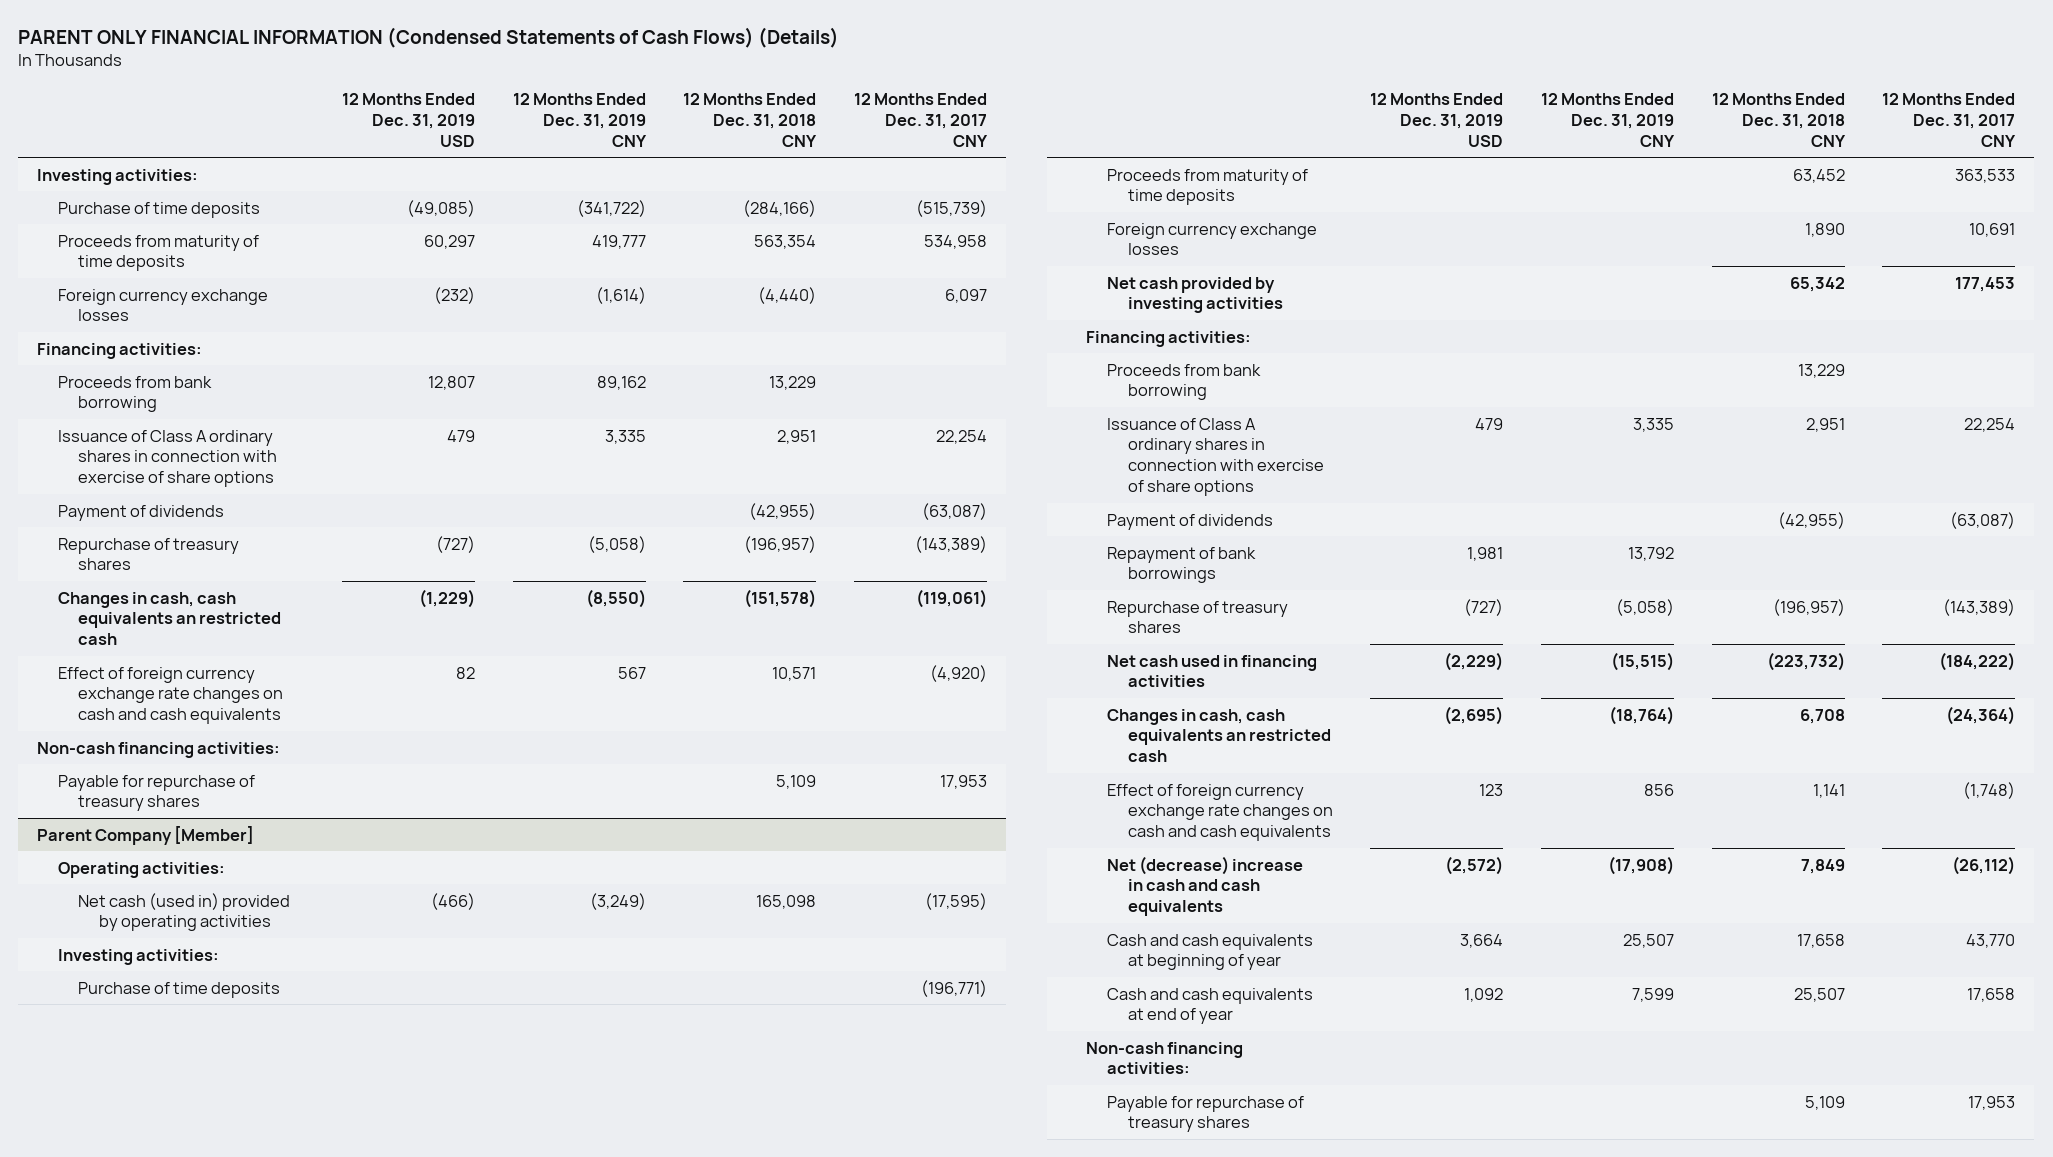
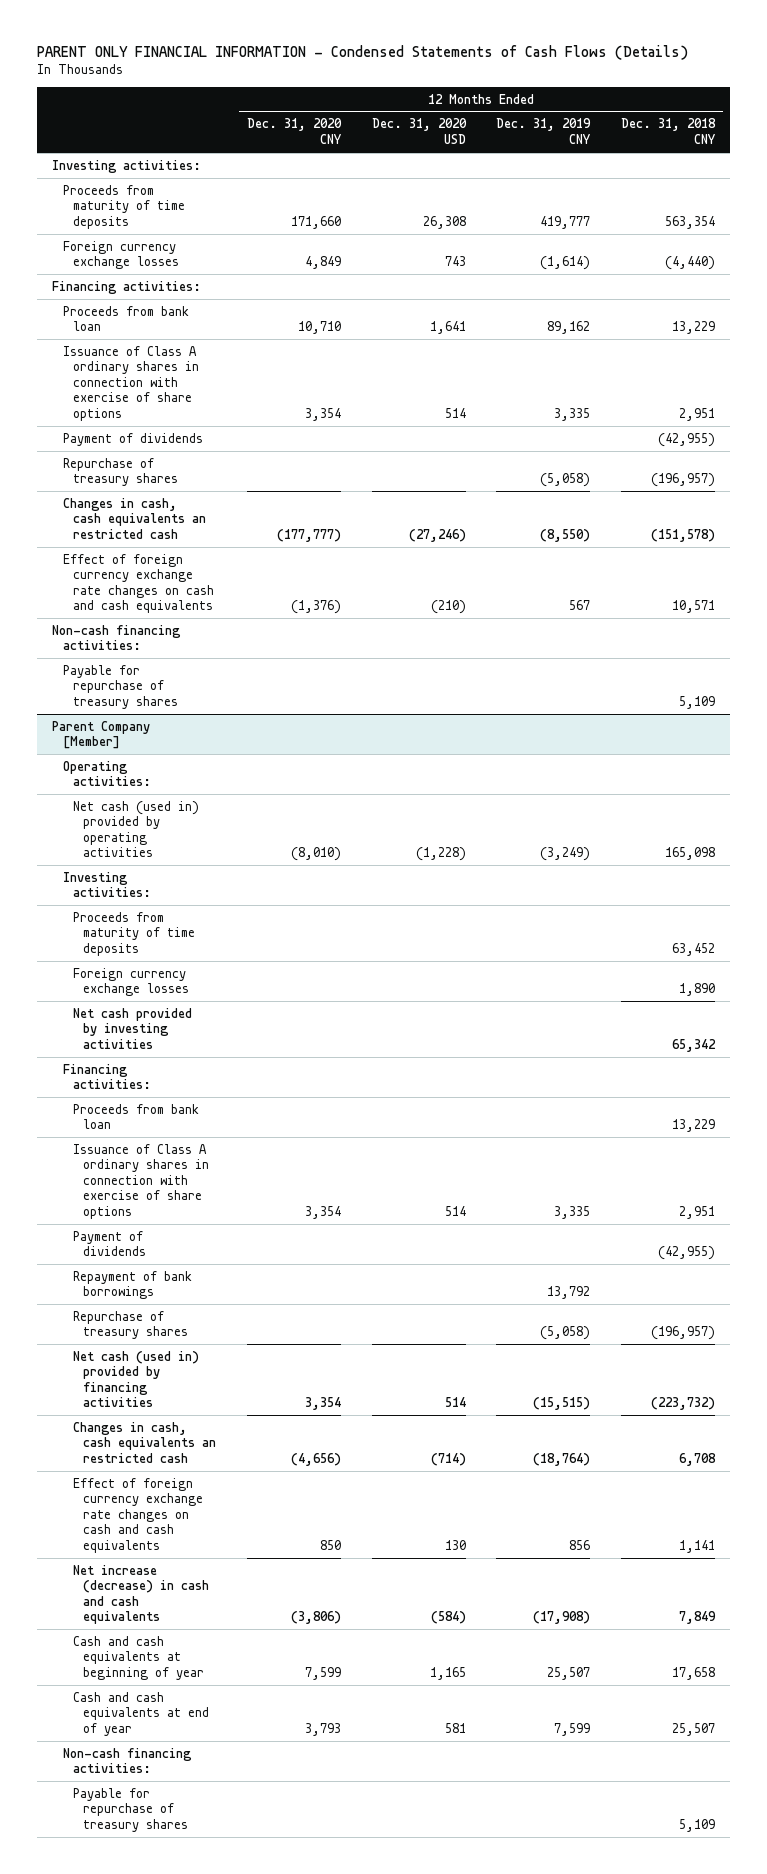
- PARENT ONLY FINANCIAL INFORMATION (Condensed Statements of Cash Flows) (Details)
+ PARENT ONLY FINANCIAL INFORMATION - Condensed Statements of Cash Flows (Details)
- | 12 Months Ended Dec. 31, 2019 USD | 12 Months Ended Dec. 31, 2019 CNY | 12 Months Ended Dec. 31, 2018 CNY | 12 Months Ended Dec. 31, 2017 CNY
+ | 12 Months Ended Dec. 31, 2020 CNY | 12 Months Ended Dec. 31, 2020 USD | 12 Months Ended Dec. 31, 2019 CNY | 12 Months Ended Dec. 31, 2018 CNY
- Purchase of time deposits | (49,085) | (341,722) | (284,166) | (515,739)
- Proceeds from bank borrowing | 12,807 | 89,162 | 13,229 |
+ Proceeds from bank loan | 10,710 | 1,641 | 89,162 | 13,229
@ Parent Company [Member]
- Purchase of time deposits | | | | (196,771)
- Proceeds from bank borrowing | | | 13,229 |
+ Proceeds from bank loan | | | | 13,229
- Net cash used in financing activities | (2,229) | (15,515) | (223,732) | (184,222)
+ Net cash (used in) provided by financing activities | 3,354 | 514 | (15,515) | (223,732)
- Net (decrease) increase in cash and cash equivalents | (2,572) | (17,908) | 7,849 | (26,112)
+ Net increase (decrease) in cash and cash equivalents | (3,806) | (584) | (17,908) | 7,849

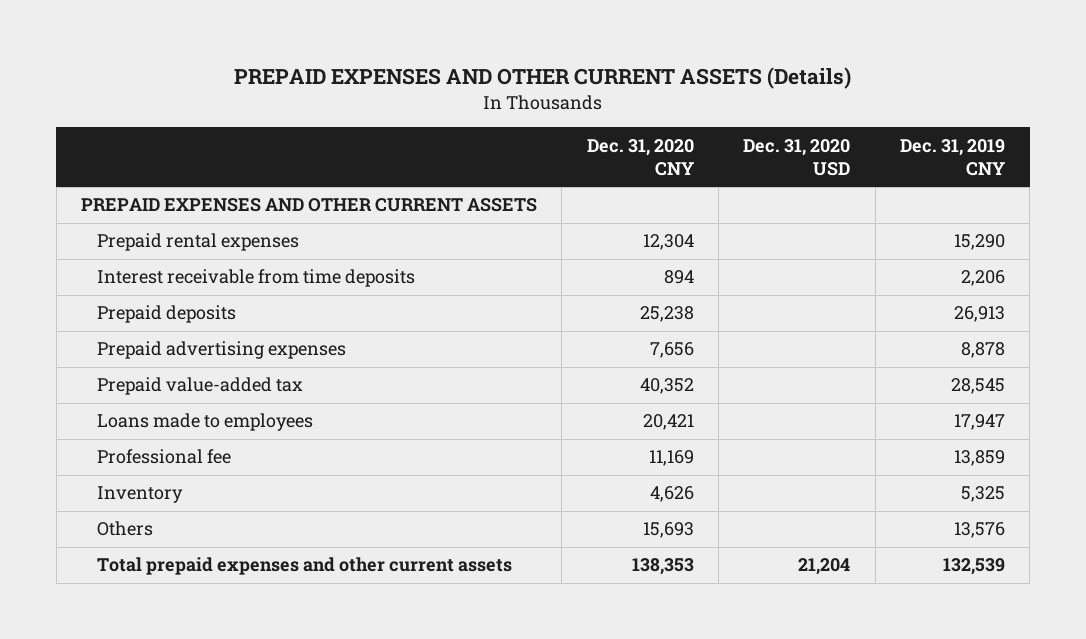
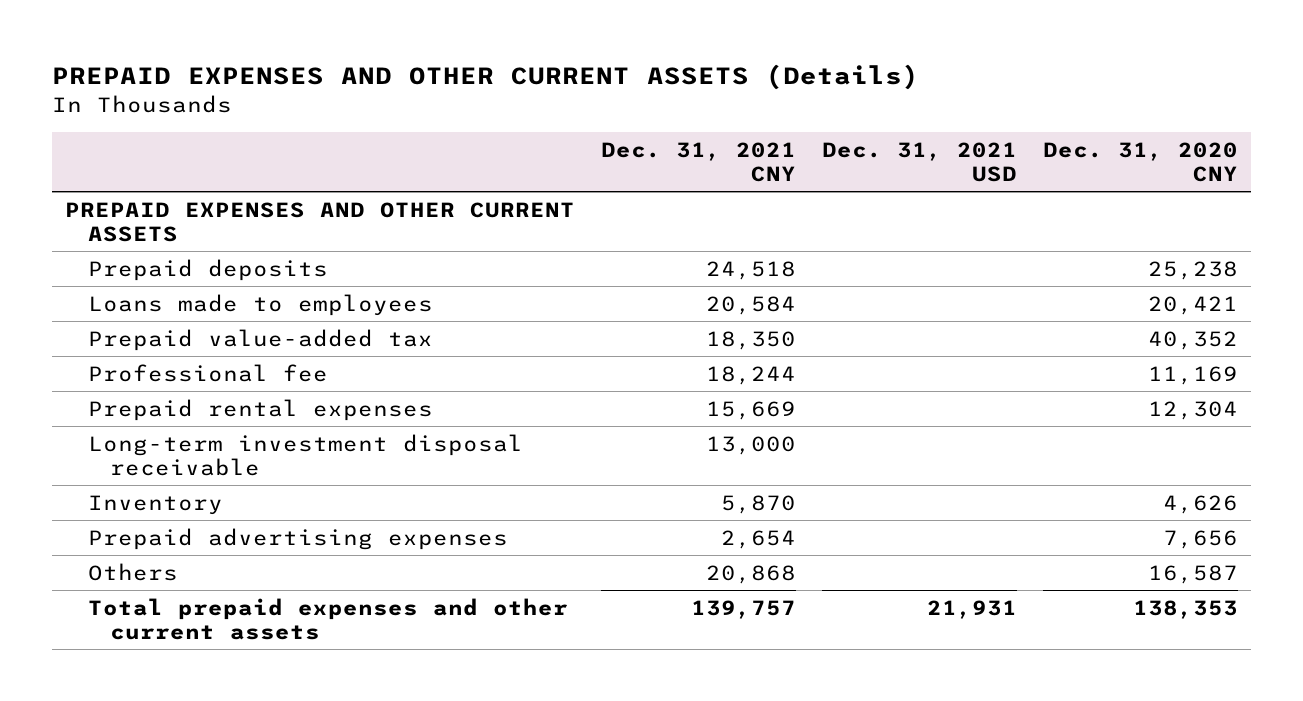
- | Dec. 31, 2020 CNY | Dec. 31, 2020 USD | Dec. 31, 2019 CNY
+ | Dec. 31, 2021 CNY | Dec. 31, 2021 USD | Dec. 31, 2020 CNY
- Interest receivable from time deposits | 894 | | 2,206
moved down: Prepaid value-added tax | 18,350 | | 40,352
moved down: Prepaid rental expenses | 15,669 | | 12,304
+ Long-term investment disposal receivable | 13,000 | |
- Others | 15,693 | | 13,576
moved down: Prepaid advertising expenses | 2,654 | | 7,656
+ Others | 20,868 | | 16,587

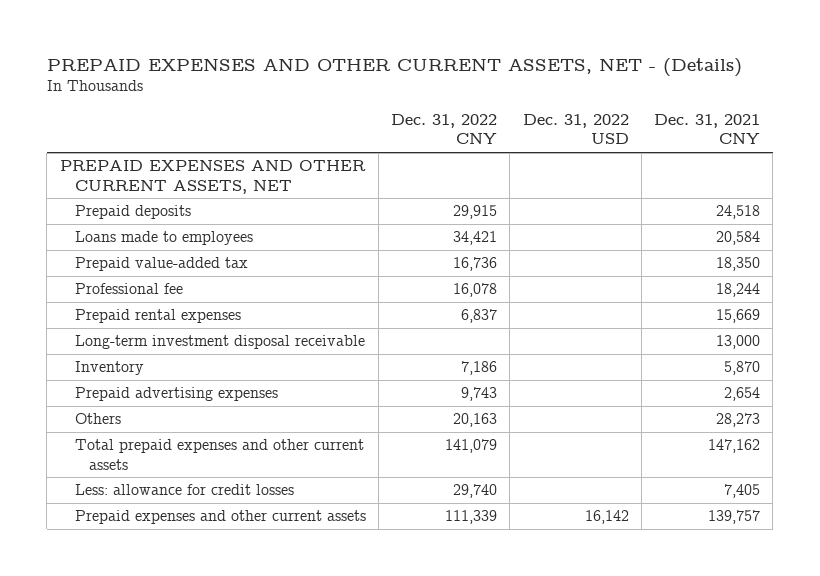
- PREPAID EXPENSES AND OTHER CURRENT ASSETS (Details)
+ PREPAID EXPENSES AND OTHER CURRENT ASSETS, NET - (Details)
- | Dec. 31, 2021 CNY | Dec. 31, 2021 USD | Dec. 31, 2020 CNY
+ | Dec. 31, 2022 CNY | Dec. 31, 2022 USD | Dec. 31, 2021 CNY
- PREPAID EXPENSES AND OTHER CURRENT ASSETS
+ PREPAID EXPENSES AND OTHER CURRENT ASSETS, NET
- Others | 20,868 | | 16,587
- Total prepaid expenses and other current assets | 139,757 | 21,931 | 138,353
+ Others | 20,163 | | 28,273
+ Total prepaid expenses and other current assets | 141,079 | | 147,162
+ Less: allowance for credit losses | 29,740 | | 7,405
+ Prepaid expenses and other current assets | 111,339 | 16,142 | 139,757

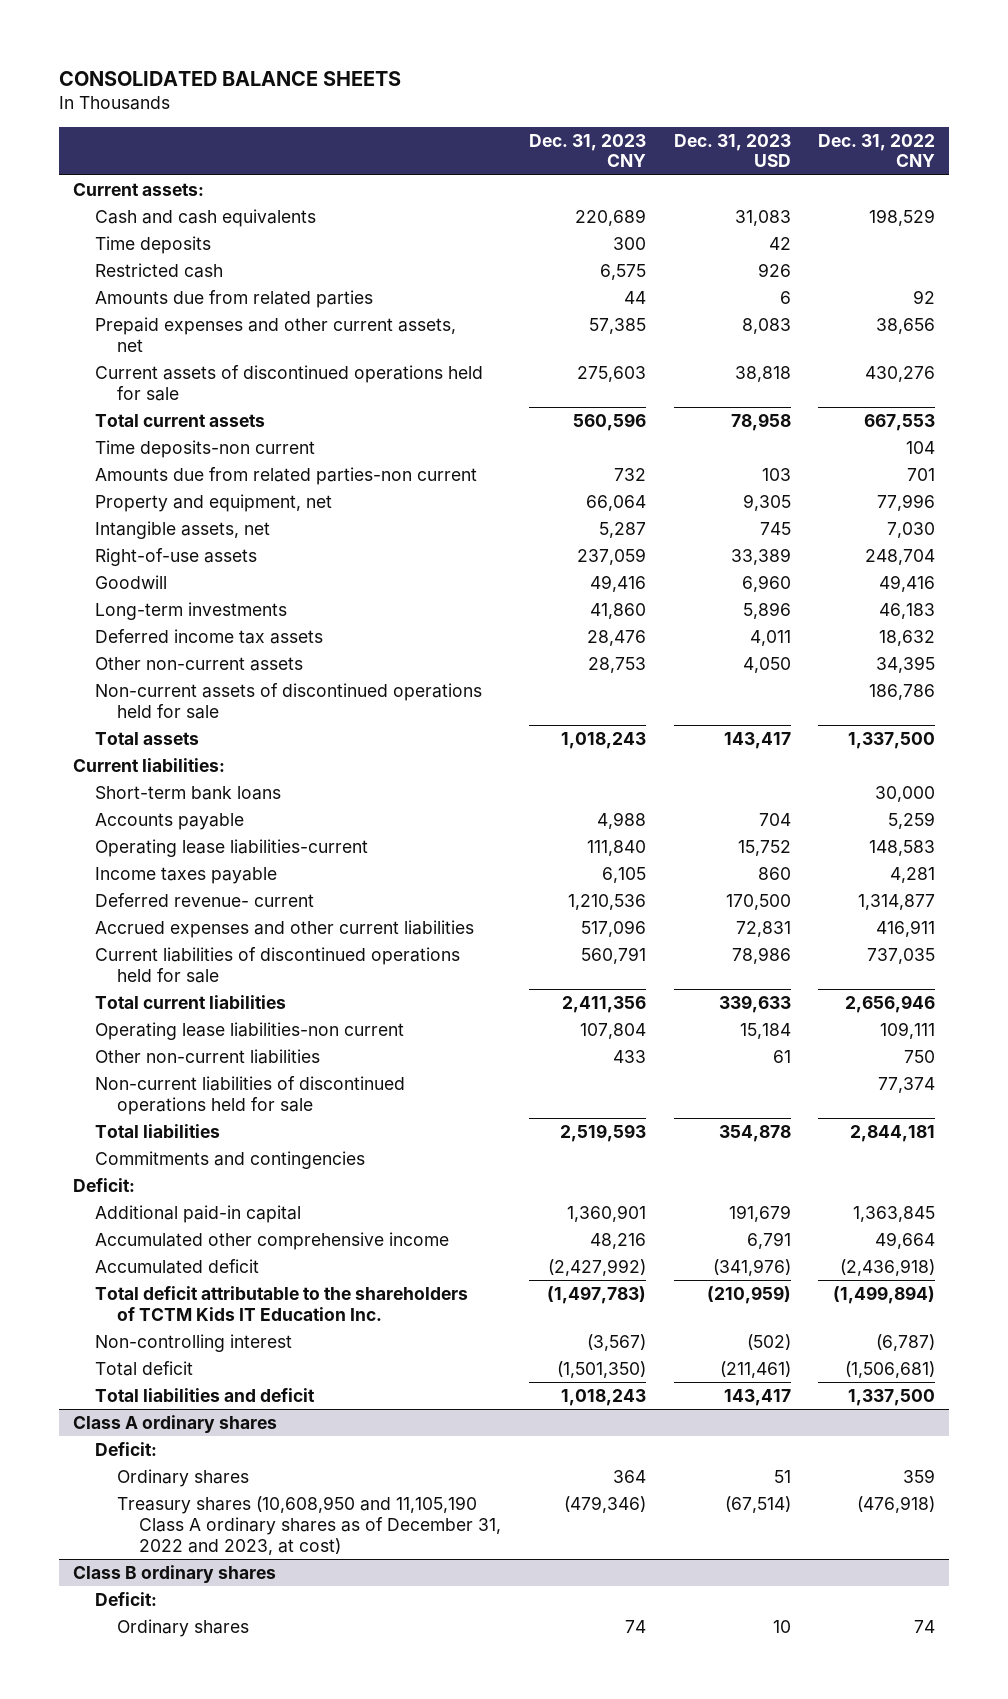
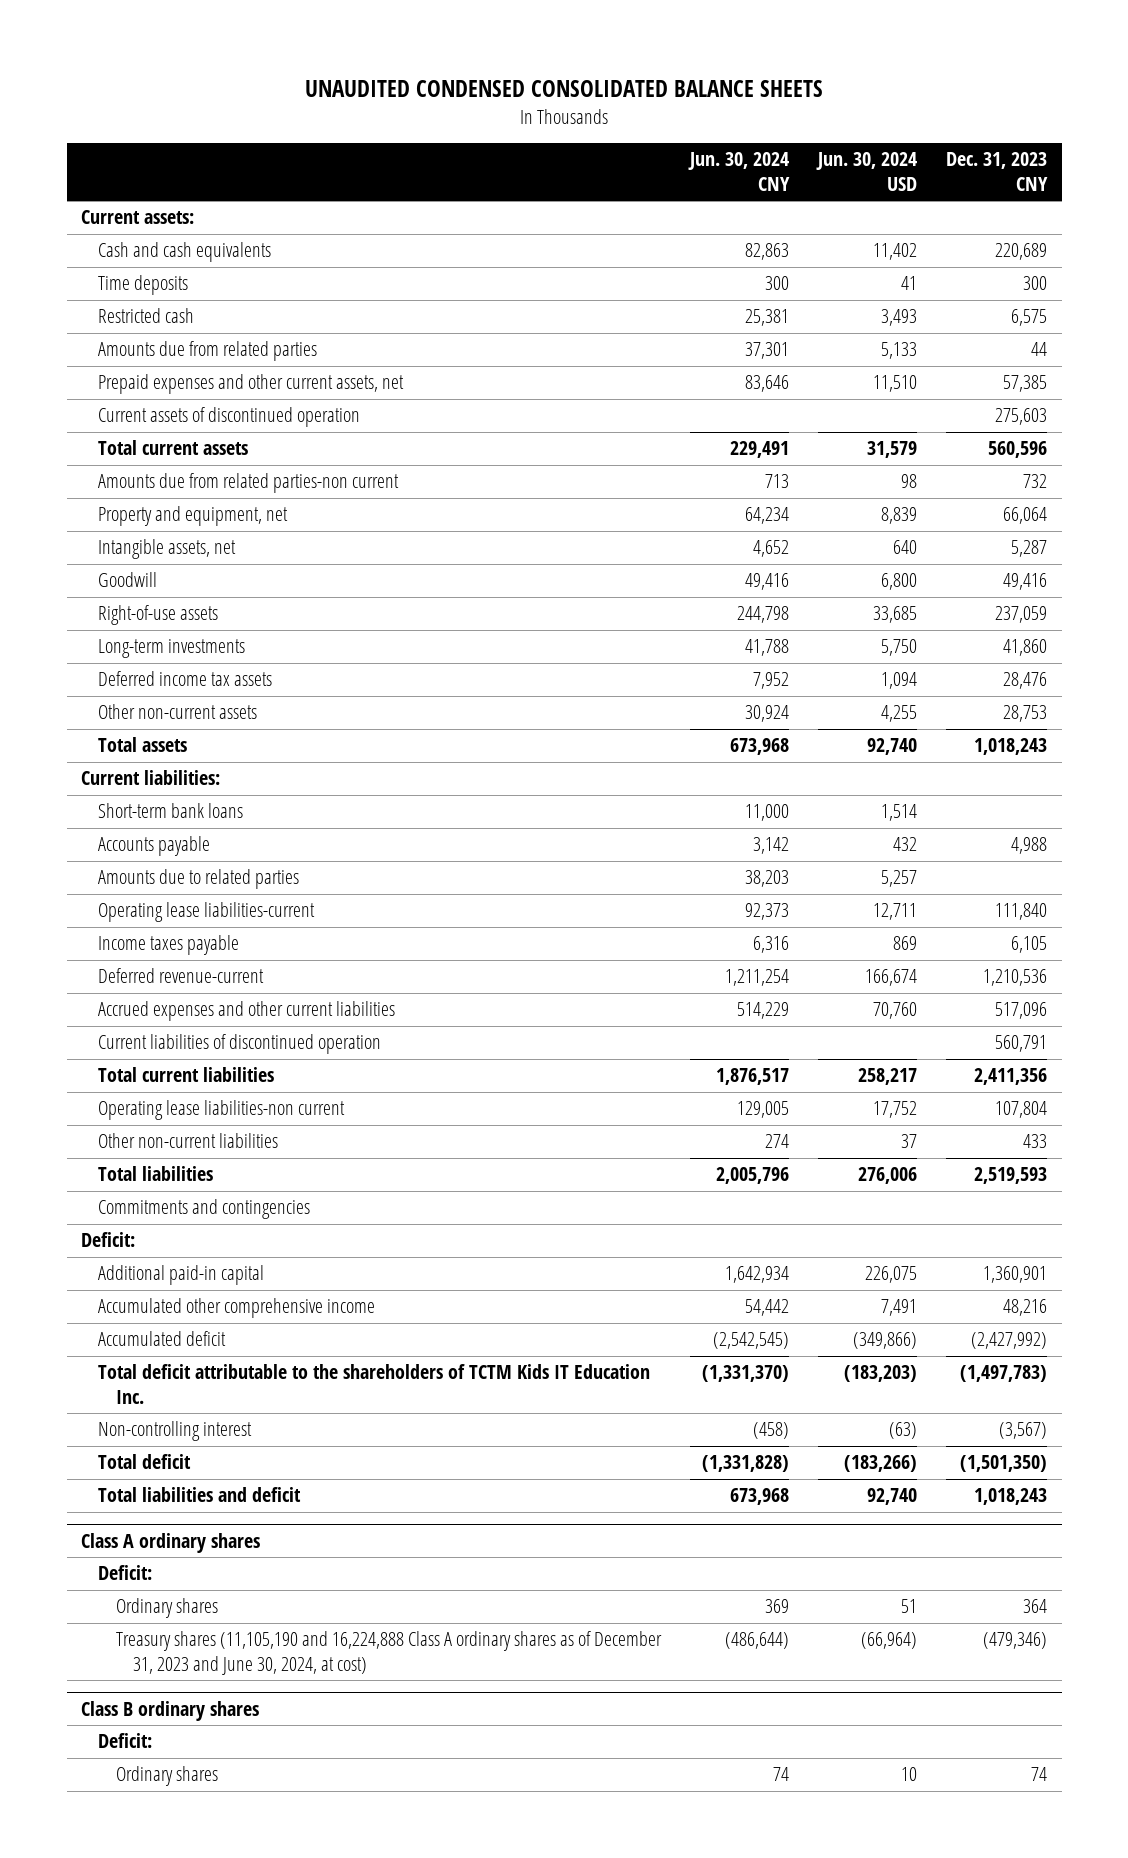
- CONSOLIDATED BALANCE SHEETS
+ UNAUDITED CONDENSED CONSOLIDATED BALANCE SHEETS
- | Dec. 31, 2023 CNY | Dec. 31, 2023 USD | Dec. 31, 2022 CNY
+ | Jun. 30, 2024 CNY | Jun. 30, 2024 USD | Dec. 31, 2023 CNY
- Current assets of discontinued operations held for sale | 275,603 | 38,818 | 430,276
+ Current assets of discontinued operation | | | 275,603
- Time deposits-non current | | | 104
moved down: Right-of-use assets | 244,798 | 33,685 | 237,059
- Non-current assets of discontinued operations held for sale | | | 186,786
+ Amounts due to related parties | 38,203 | 5,257 |
- Deferred revenue- current | 1,210,536 | 170,500 | 1,314,877
+ Deferred revenue-current | 1,211,254 | 166,674 | 1,210,536
- Current liabilities of discontinued operations held for sale | 560,791 | 78,986 | 737,035
+ Current liabilities of discontinued operation | | | 560,791
- Non-current liabilities of discontinued operations held for sale | | | 77,374
@ Class A ordinary shares
- Treasury shares (10,608,950 and 11,105,190 Class A ordinary shares as of December 31, 2022 and 2023, at cost) | (479,346) | (67,514) | (476,918)
+ Treasury shares (11,105,190 and 16,224,888 Class A ordinary shares as of December 31, 2023 and June 30, 2024, at cost) | (486,644) | (66,964) | (479,346)

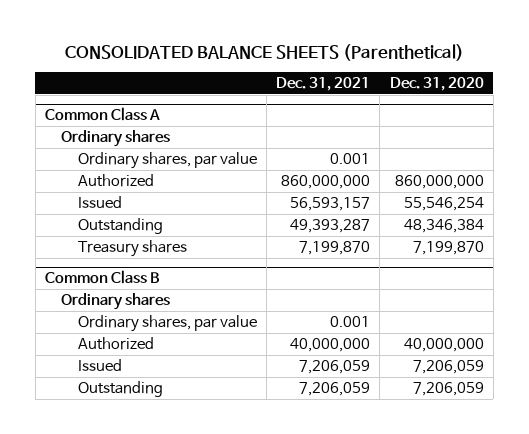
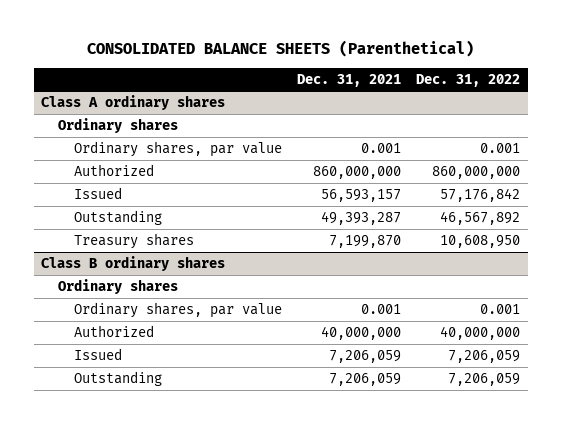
- | Dec. 31, 2021 | Dec. 31, 2020
+ | Dec. 31, 2021 | Dec. 31, 2022
- Common Class A
+ Class A ordinary shares
- Common Class B
+ Class B ordinary shares

